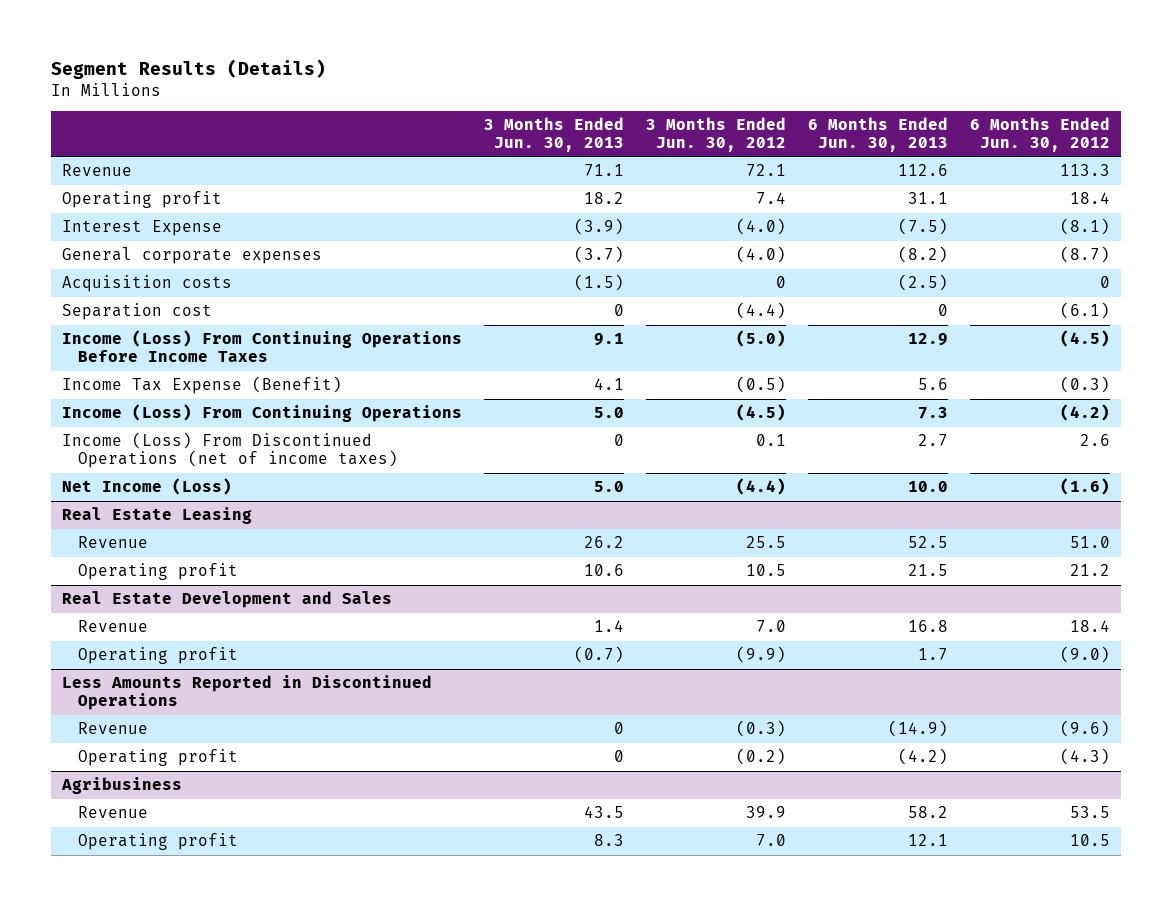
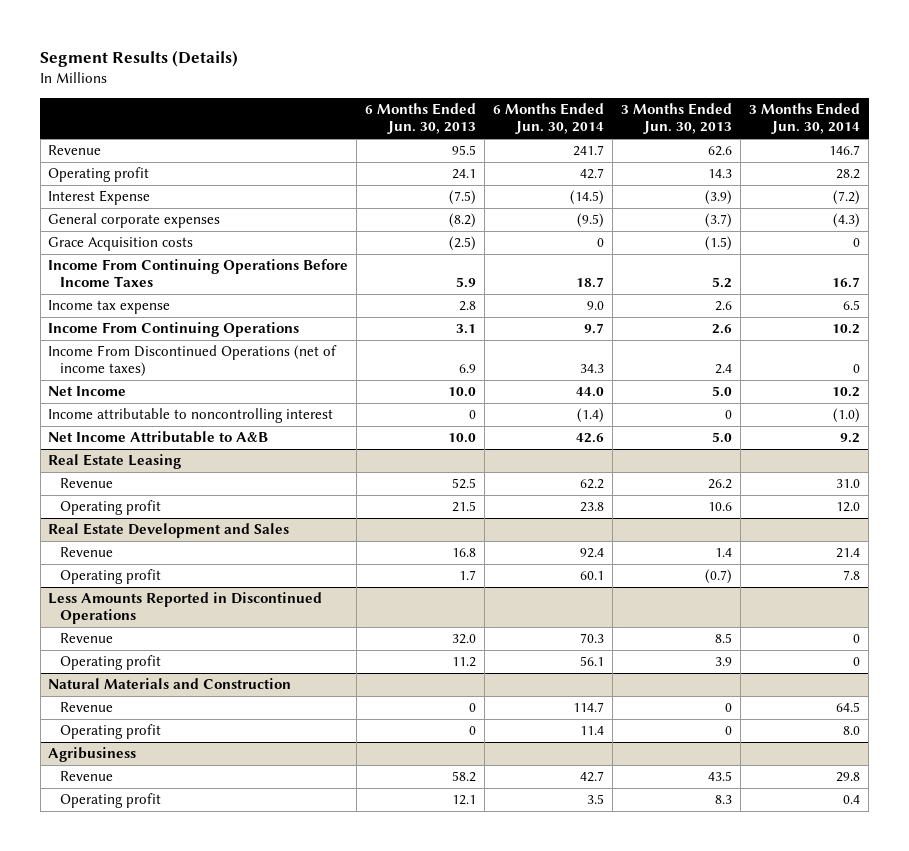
- | 3 Months Ended Jun. 30, 2013 | 3 Months Ended Jun. 30, 2012 | 6 Months Ended Jun. 30, 2013 | 6 Months Ended Jun. 30, 2012
+ | 6 Months Ended Jun. 30, 2013 | 6 Months Ended Jun. 30, 2014 | 3 Months Ended Jun. 30, 2013 | 3 Months Ended Jun. 30, 2014
- Revenue | 71.1 | 72.1 | 112.6 | 113.3
- Operating profit | 18.2 | 7.4 | 31.1 | 18.4
+ Revenue | 95.5 | 241.7 | 62.6 | 146.7
+ Operating profit | 24.1 | 42.7 | 14.3 | 28.2
- Acquisition costs | (1.5) | 0 | (2.5) | 0
- Separation cost | 0 | (4.4) | 0 | (6.1)
- Income (Loss) From Continuing Operations Before Income Taxes | 9.1 | (5.0) | 12.9 | (4.5)
- Income Tax Expense (Benefit) | 4.1 | (0.5) | 5.6 | (0.3)
- Income (Loss) From Continuing Operations | 5.0 | (4.5) | 7.3 | (4.2)
- Income (Loss) From Discontinued Operations (net of income taxes) | 0 | 0.1 | 2.7 | 2.6
- Net Income (Loss) | 5.0 | (4.4) | 10.0 | (1.6)
+ Grace Acquisition costs | (2.5) | 0 | (1.5) | 0
+ Income From Continuing Operations Before Income Taxes | 5.9 | 18.7 | 5.2 | 16.7
+ Income tax expense | 2.8 | 9.0 | 2.6 | 6.5
+ Income From Continuing Operations | 3.1 | 9.7 | 2.6 | 10.2
+ Income From Discontinued Operations (net of income taxes) | 6.9 | 34.3 | 2.4 | 0
+ Net Income | 10.0 | 44.0 | 5.0 | 10.2
+ Income attributable to noncontrolling interest | 0 | (1.4) | 0 | (1.0)
+ Net Income Attributable to A&B | 10.0 | 42.6 | 5.0 | 9.2
@ Less Amounts Reported in Discontinued Operations
- Revenue | 0 | (0.3) | (14.9) | (9.6)
- Operating profit | 0 | (0.2) | (4.2) | (4.3)
+ Revenue | 32.0 | 70.3 | 8.5 | 0
+ Operating profit | 11.2 | 56.1 | 3.9 | 0
+ Natural Materials and Construction
+ Revenue | 0 | 114.7 | 0 | 64.5
+ Operating profit | 0 | 11.4 | 0 | 8.0

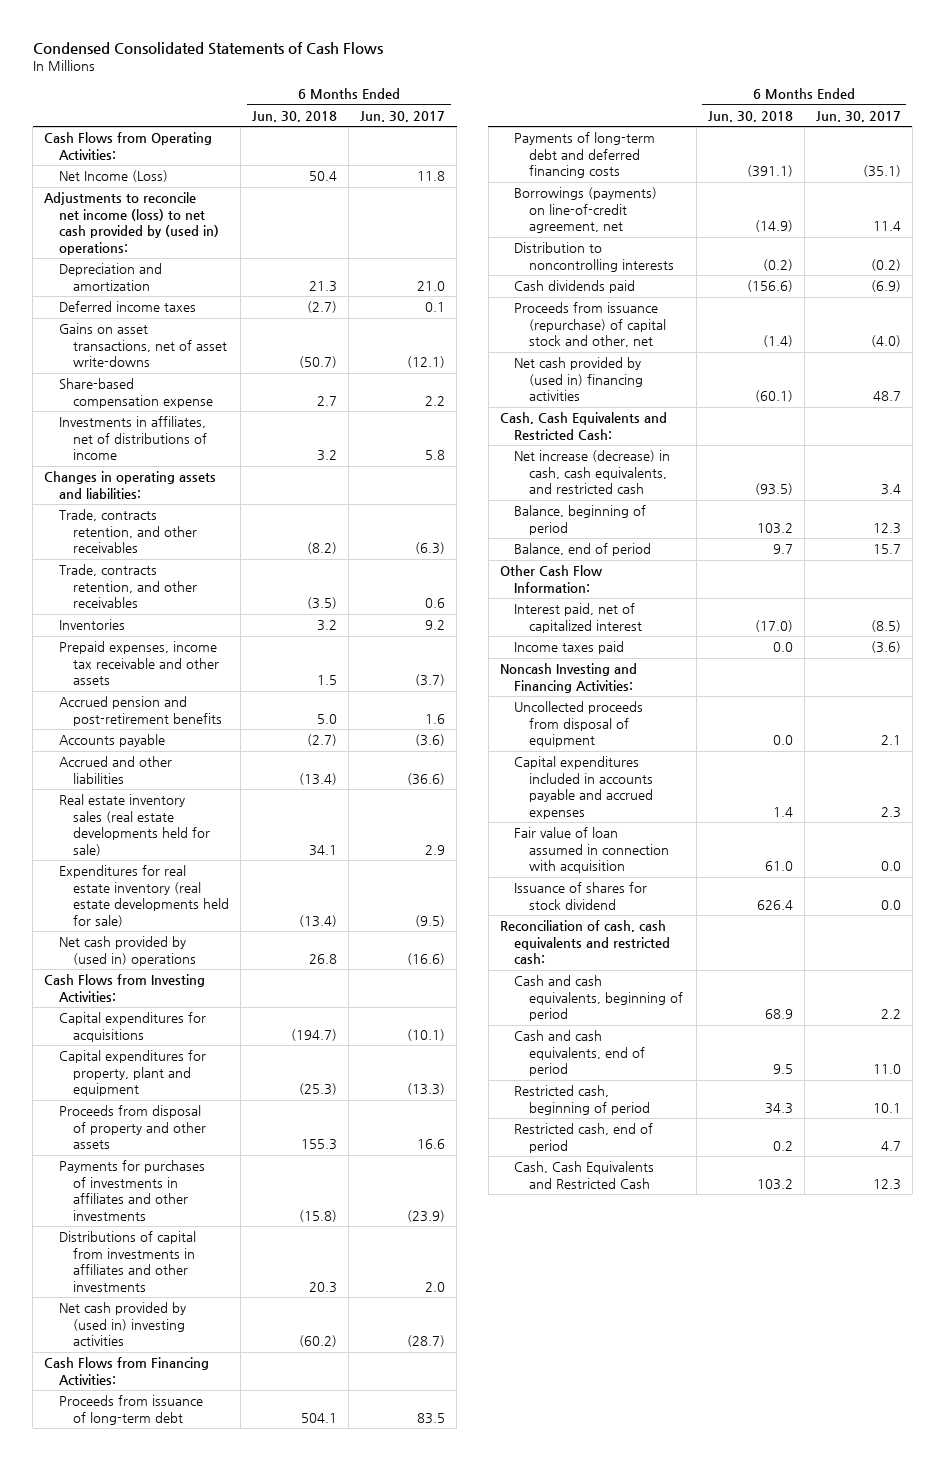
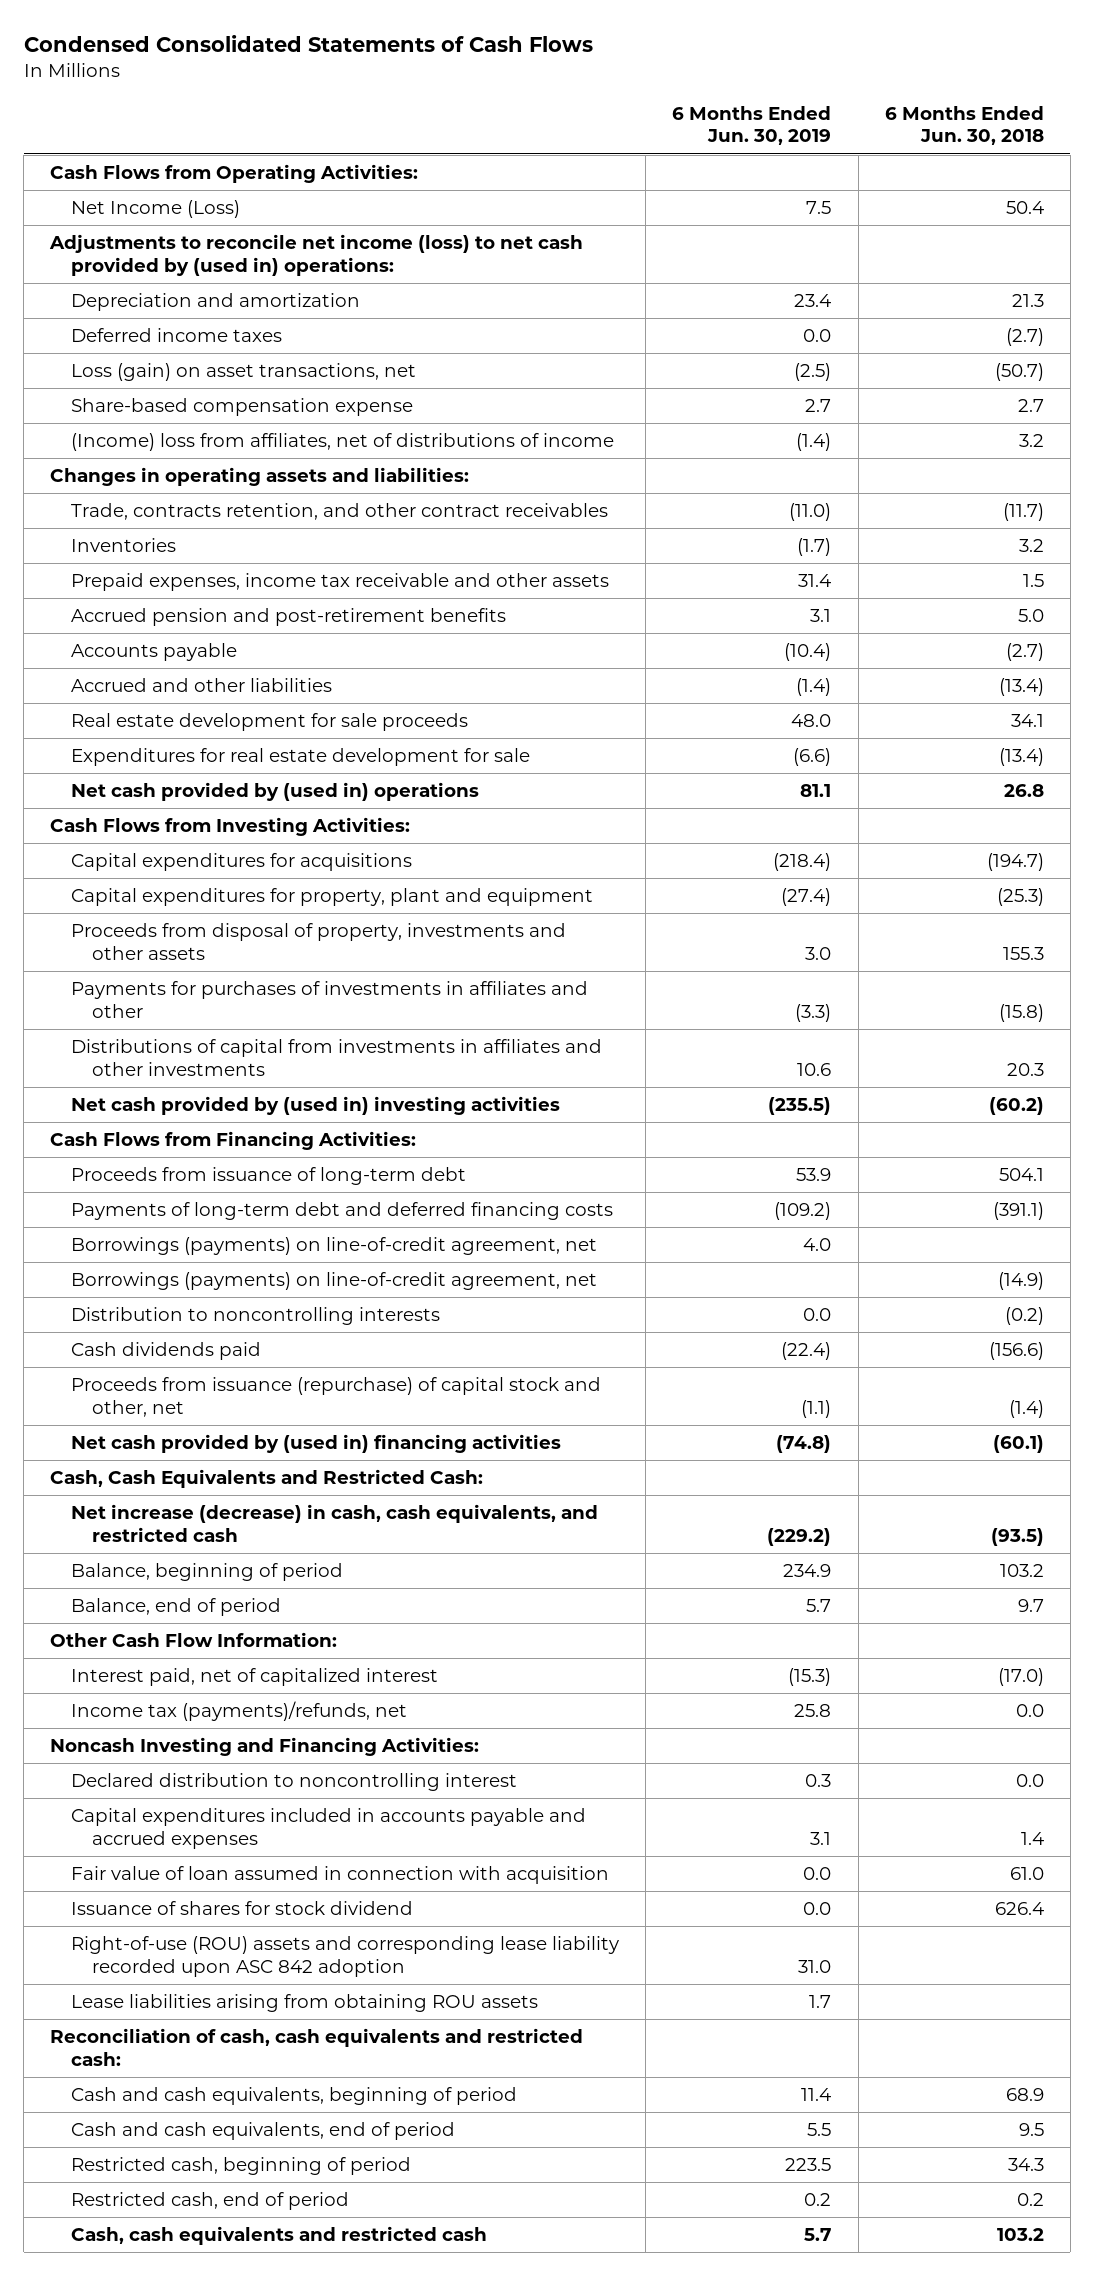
- | 6 Months Ended Jun. 30, 2018 | 6 Months Ended Jun. 30, 2017
+ | 6 Months Ended Jun. 30, 2019 | 6 Months Ended Jun. 30, 2018
- Gains on asset transactions, net of asset write-downs | (50.7) | (12.1)
+ Loss (gain) on asset transactions, net | (2.5) | (50.7)
- Investments in affiliates, net of distributions of income | 3.2 | 5.8
+ (Income) loss from affiliates, net of distributions of income | (1.4) | 3.2
- Trade, contracts retention, and other receivables | (8.2) | (6.3)
- Trade, contracts retention, and other receivables | (3.5) | 0.6
+ Trade, contracts retention, and other contract receivables | (11.0) | (11.7)
- Real estate inventory sales (real estate developments held for sale) | 34.1 | 2.9
- Expenditures for real estate inventory (real estate developments held for sale) | (13.4) | (9.5)
+ Real estate development for sale proceeds | 48.0 | 34.1
+ Expenditures for real estate development for sale | (6.6) | (13.4)
- Proceeds from disposal of property and other assets | 155.3 | 16.6
- Payments for purchases of investments in affiliates and other investments | (15.8) | (23.9)
+ Proceeds from disposal of property, investments and other assets | 3.0 | 155.3
+ Payments for purchases of investments in affiliates and other | (3.3) | (15.8)
+ Borrowings (payments) on line-of-credit agreement, net | 4.0 |
- Income taxes paid | 0.0 | (3.6)
+ Income tax (payments)/refunds, net | 25.8 | 0.0
- Uncollected proceeds from disposal of equipment | 0.0 | 2.1
+ Declared distribution to noncontrolling interest | 0.3 | 0.0
+ Right-of-use (ROU) assets and corresponding lease liability recorded upon ASC 842 adoption | 31.0 |
+ Lease liabilities arising from obtaining ROU assets | 1.7 |
- Cash, Cash Equivalents and Restricted Cash | 103.2 | 12.3
+ Cash, cash equivalents and restricted cash | 5.7 | 103.2

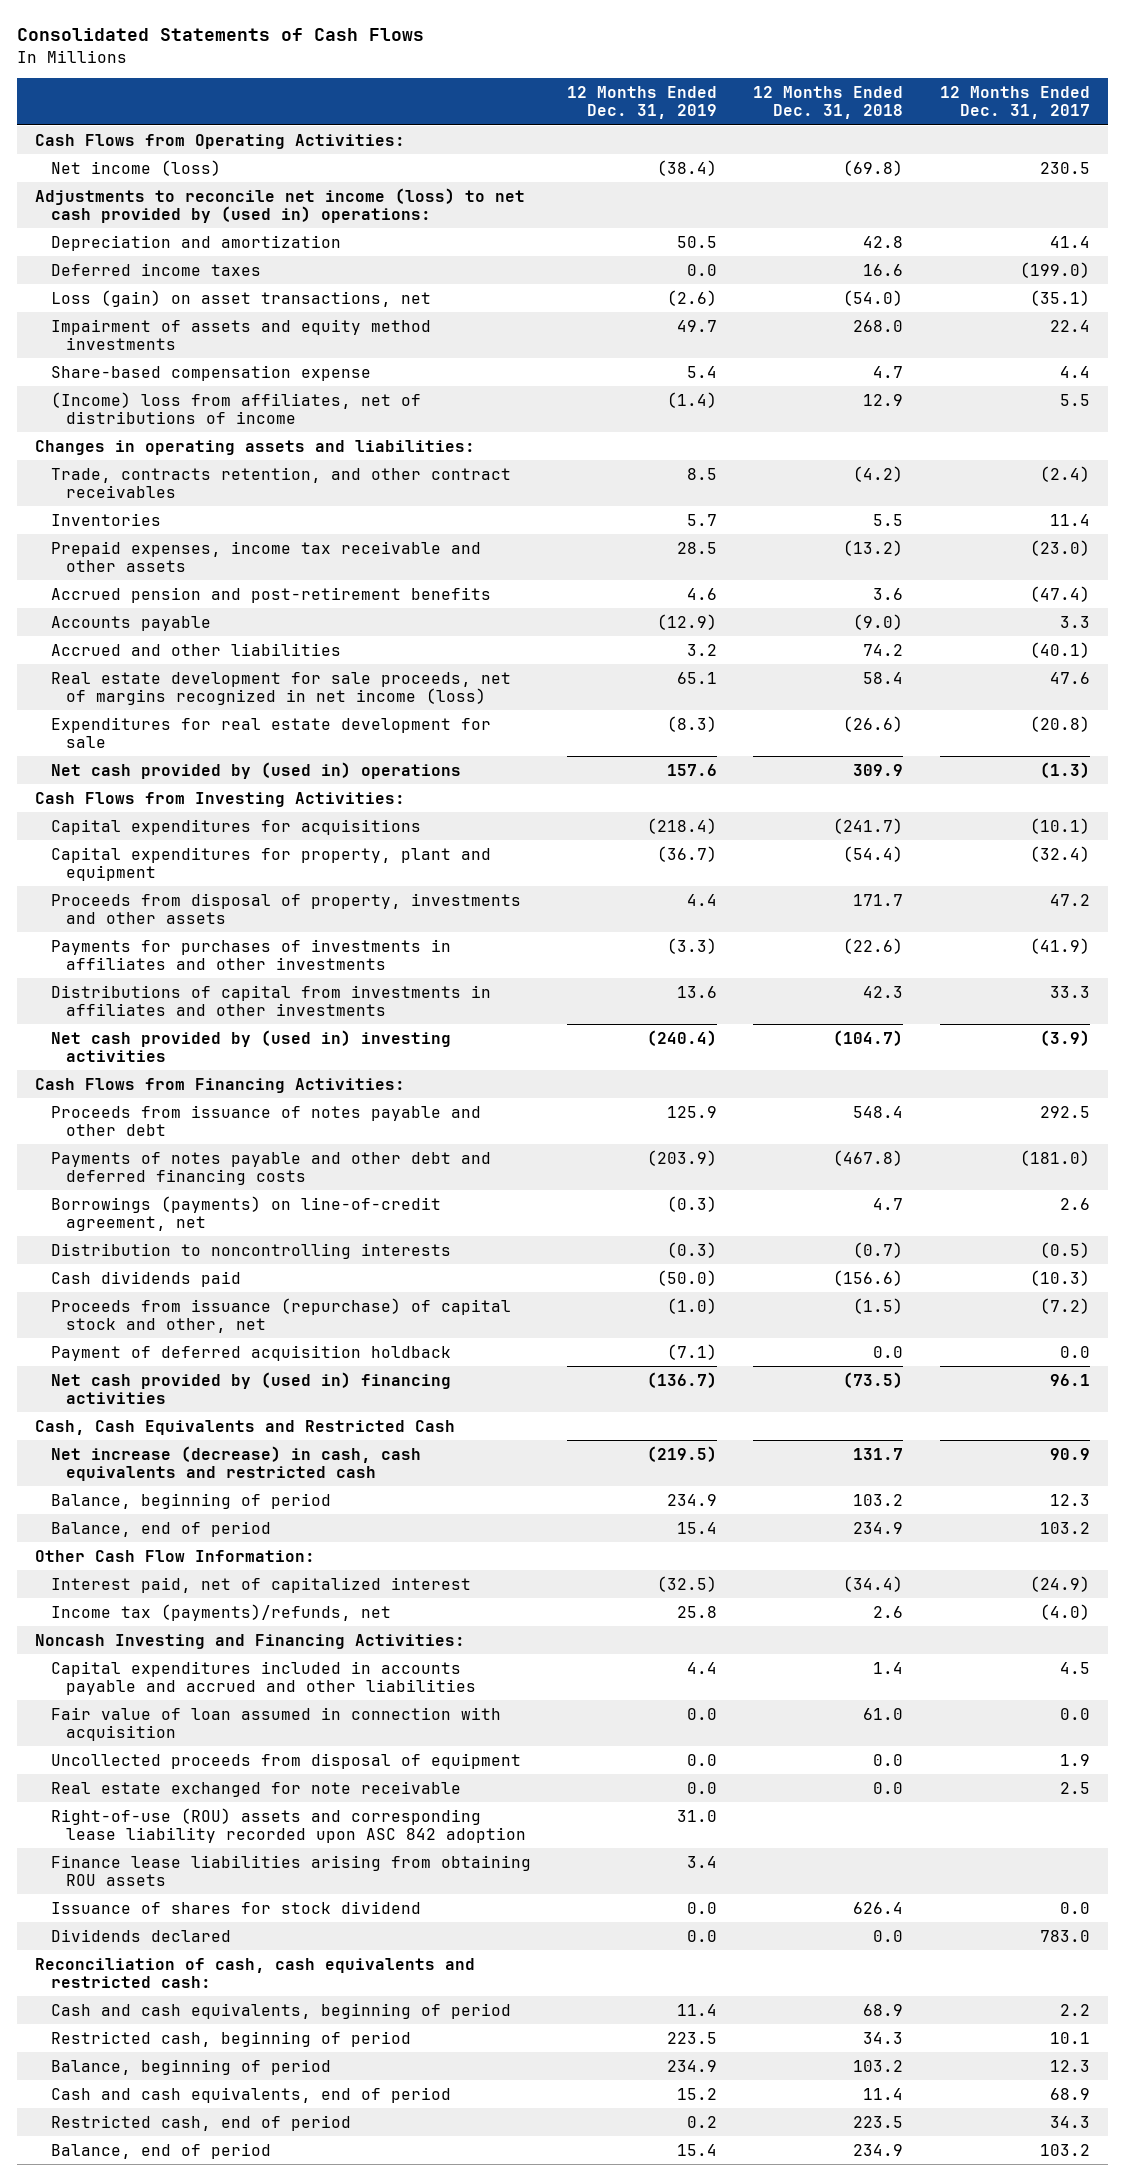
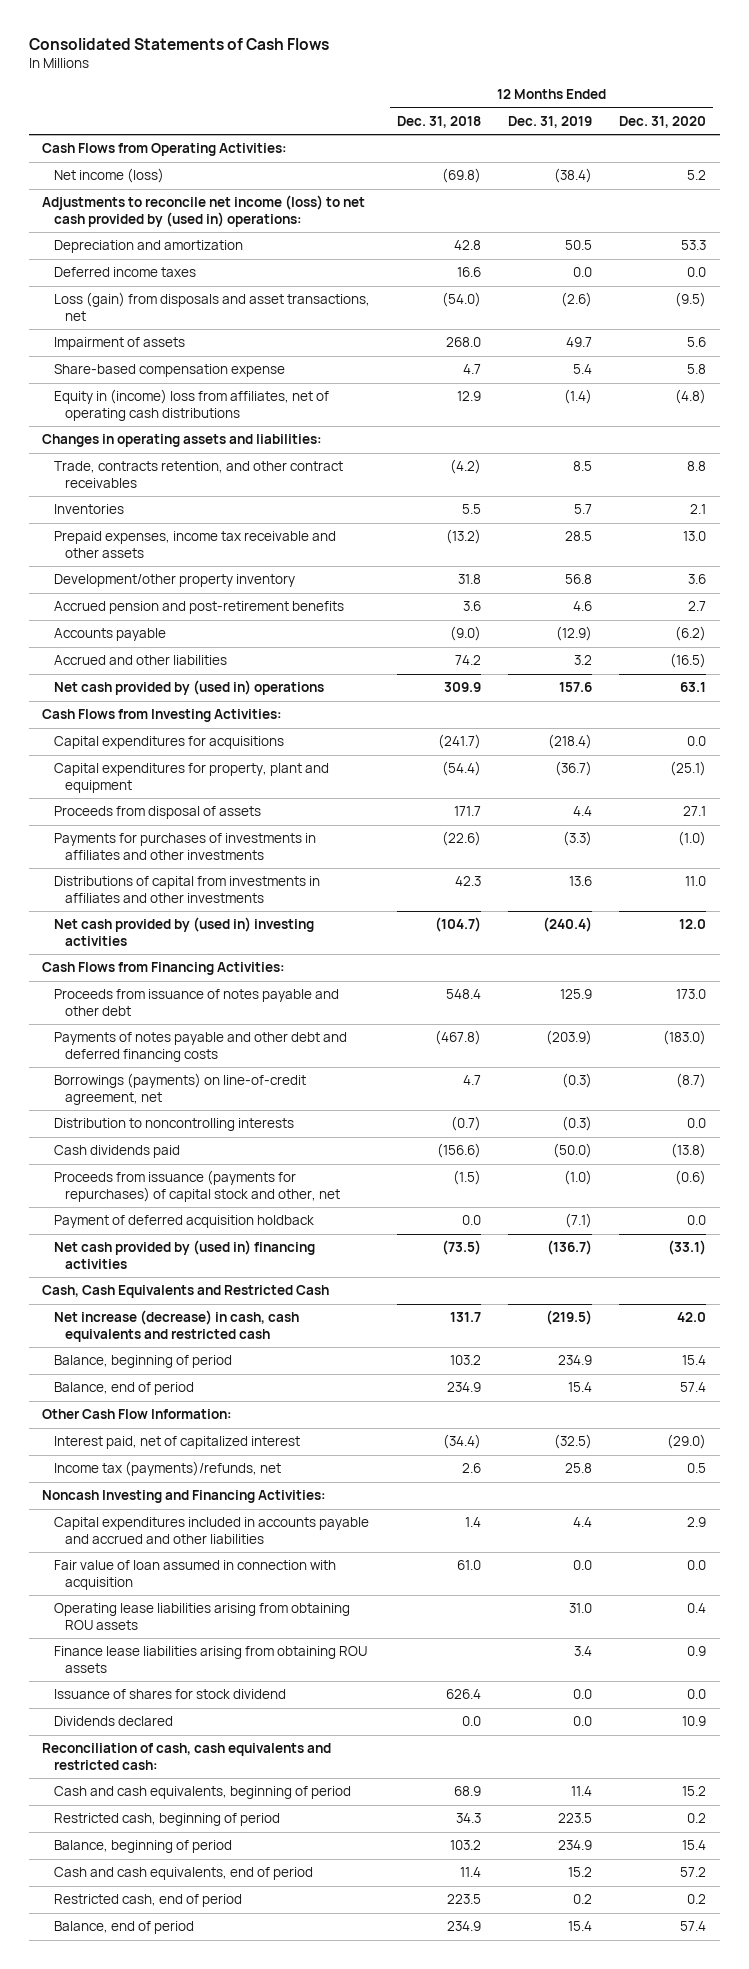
- | 12 Months Ended Dec. 31, 2019 | 12 Months Ended Dec. 31, 2018 | 12 Months Ended Dec. 31, 2017
+ | 12 Months Ended Dec. 31, 2018 | 12 Months Ended Dec. 31, 2019 | 12 Months Ended Dec. 31, 2020
- Loss (gain) on asset transactions, net | (2.6) | (54.0) | (35.1)
- Impairment of assets and equity method investments | 49.7 | 268.0 | 22.4
+ Loss (gain) from disposals and asset transactions, net | (54.0) | (2.6) | (9.5)
+ Impairment of assets | 268.0 | 49.7 | 5.6
- (Income) loss from affiliates, net of distributions of income | (1.4) | 12.9 | 5.5
+ Equity in (income) loss from affiliates, net of operating cash distributions | 12.9 | (1.4) | (4.8)
+ Development/other property inventory | 31.8 | 56.8 | 3.6
- Real estate development for sale proceeds, net of margins recognized in net income (loss) | 65.1 | 58.4 | 47.6
- Expenditures for real estate development for sale | (8.3) | (26.6) | (20.8)
- Proceeds from disposal of property, investments and other assets | 4.4 | 171.7 | 47.2
+ Proceeds from disposal of assets | 171.7 | 4.4 | 27.1
- Proceeds from issuance (repurchase) of capital stock and other, net | (1.0) | (1.5) | (7.2)
+ Proceeds from issuance (payments for repurchases) of capital stock and other, net | (1.5) | (1.0) | (0.6)
- Uncollected proceeds from disposal of equipment | 0.0 | 0.0 | 1.9
- Real estate exchanged for note receivable | 0.0 | 0.0 | 2.5
- Right-of-use (ROU) assets and corresponding lease liability recorded upon ASC 842 adoption | 31.0 | |
+ Operating lease liabilities arising from obtaining ROU assets | | 31.0 | 0.4

